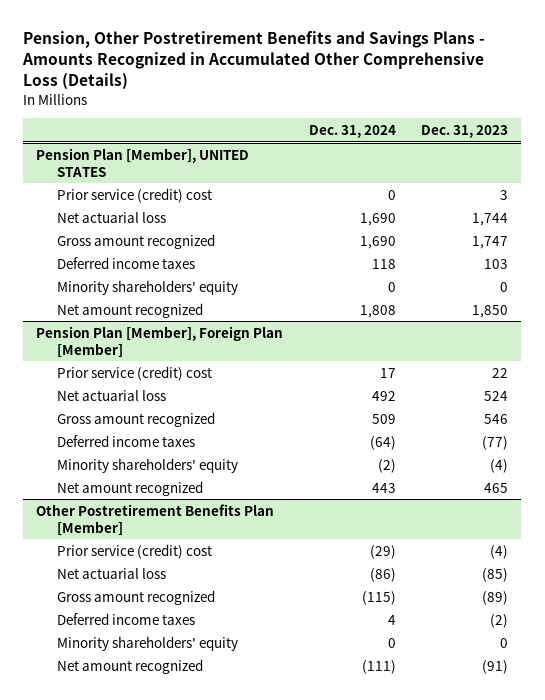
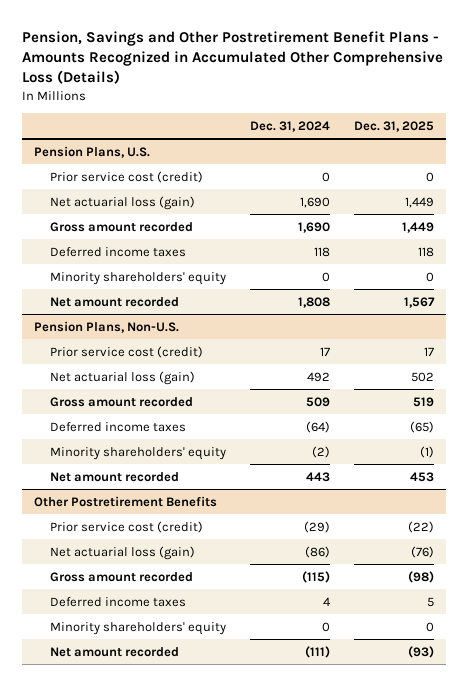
- Pension, Other Postretirement Benefits and Savings Plans - Amounts Recognized in Accumulated Other Comprehensive Loss (Details)
+ Pension, Savings and Other Postretirement Benefit Plans - Amounts Recognized in Accumulated Other Comprehensive Loss (Details)
- | Dec. 31, 2024 | Dec. 31, 2023
+ | Dec. 31, 2024 | Dec. 31, 2025
- Pension Plan [Member], UNITED STATES
- Prior service (credit) cost | 0 | 3
- Net actuarial loss | 1,690 | 1,744
- Gross amount recognized | 1,690 | 1,747
+ Pension Plans, U.S.
+ Prior service cost (credit) | 0 | 0
+ Net actuarial loss (gain) | 1,690 | 1,449
+ Gross amount recorded | 1,690 | 1,449
- Net amount recognized | 1,808 | 1,850
- Pension Plan [Member], Foreign Plan [Member]
- Prior service (credit) cost | 17 | 22
- Net actuarial loss | 492 | 524
- Gross amount recognized | 509 | 546
+ Net amount recorded | 1,808 | 1,567
+ Pension Plans, Non-U.S.
+ Prior service cost (credit) | 17 | 17
+ Net actuarial loss (gain) | 492 | 502
+ Gross amount recorded | 509 | 519
- Net amount recognized | 443 | 465
- Other Postretirement Benefits Plan [Member]
- Prior service (credit) cost | (29) | (4)
- Net actuarial loss | (86) | (85)
- Gross amount recognized | (115) | (89)
+ Net amount recorded | 443 | 453
+ Other Postretirement Benefits
+ Prior service cost (credit) | (29) | (22)
+ Net actuarial loss (gain) | (86) | (76)
+ Gross amount recorded | (115) | (98)
- Net amount recognized | (111) | (91)
+ Net amount recorded | (111) | (93)

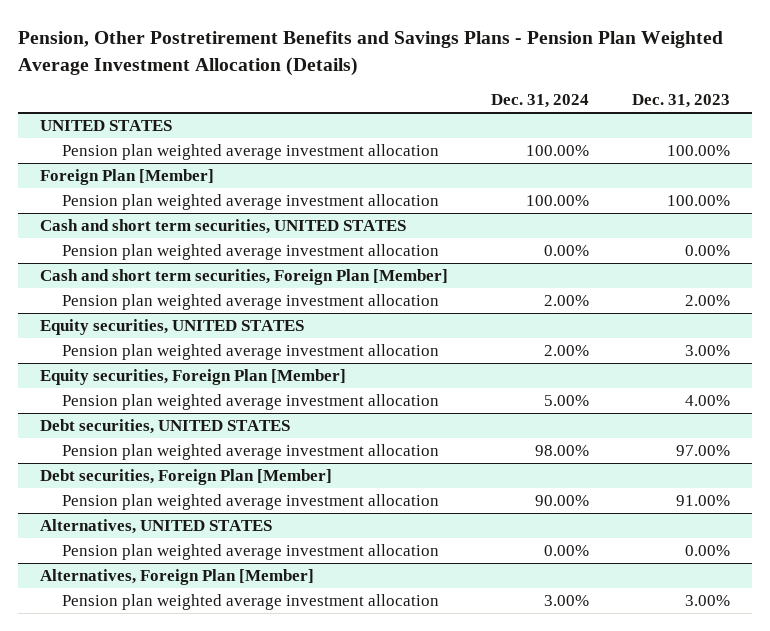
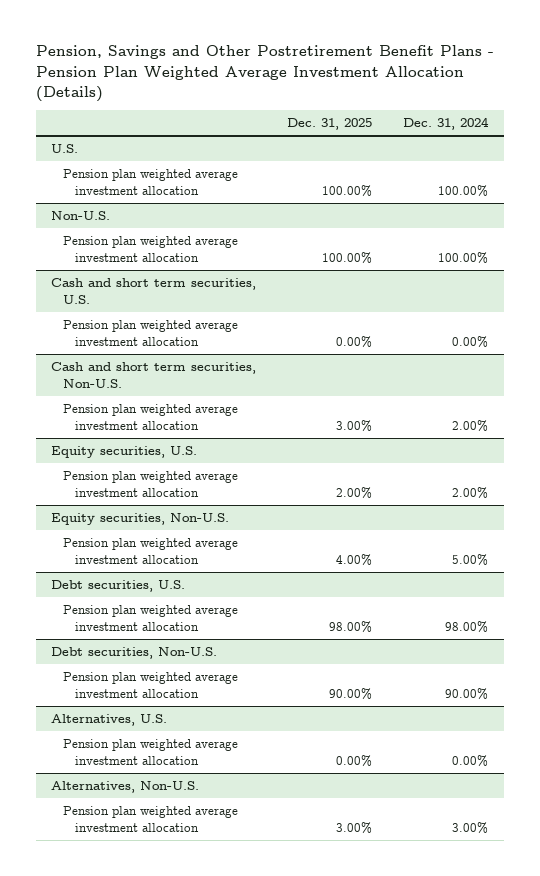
- Pension, Other Postretirement Benefits and Savings Plans - Pension Plan Weighted Average Investment Allocation (Details)
+ Pension, Savings and Other Postretirement Benefit Plans - Pension Plan Weighted Average Investment Allocation (Details)
- | Dec. 31, 2024 | Dec. 31, 2023
+ | Dec. 31, 2025 | Dec. 31, 2024
- UNITED STATES
+ U.S.
- Foreign Plan [Member]
+ Non-U.S.
- Cash and short term securities, UNITED STATES
+ Cash and short term securities, U.S.
- Cash and short term securities, Foreign Plan [Member]
+ Cash and short term securities, Non-U.S.
- Equity securities, UNITED STATES
+ Equity securities, U.S.
- Equity securities, Foreign Plan [Member]
+ Equity securities, Non-U.S.
- Debt securities, UNITED STATES
+ Debt securities, U.S.
- Debt securities, Foreign Plan [Member]
+ Debt securities, Non-U.S.
- Alternatives, UNITED STATES
+ Alternatives, U.S.
- Alternatives, Foreign Plan [Member]
+ Alternatives, Non-U.S.

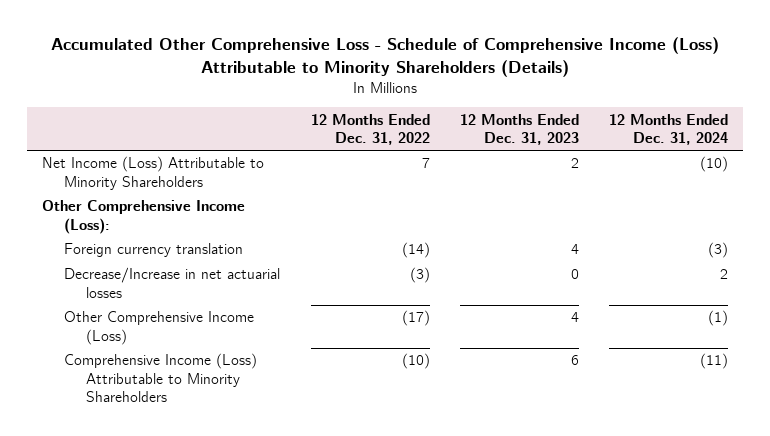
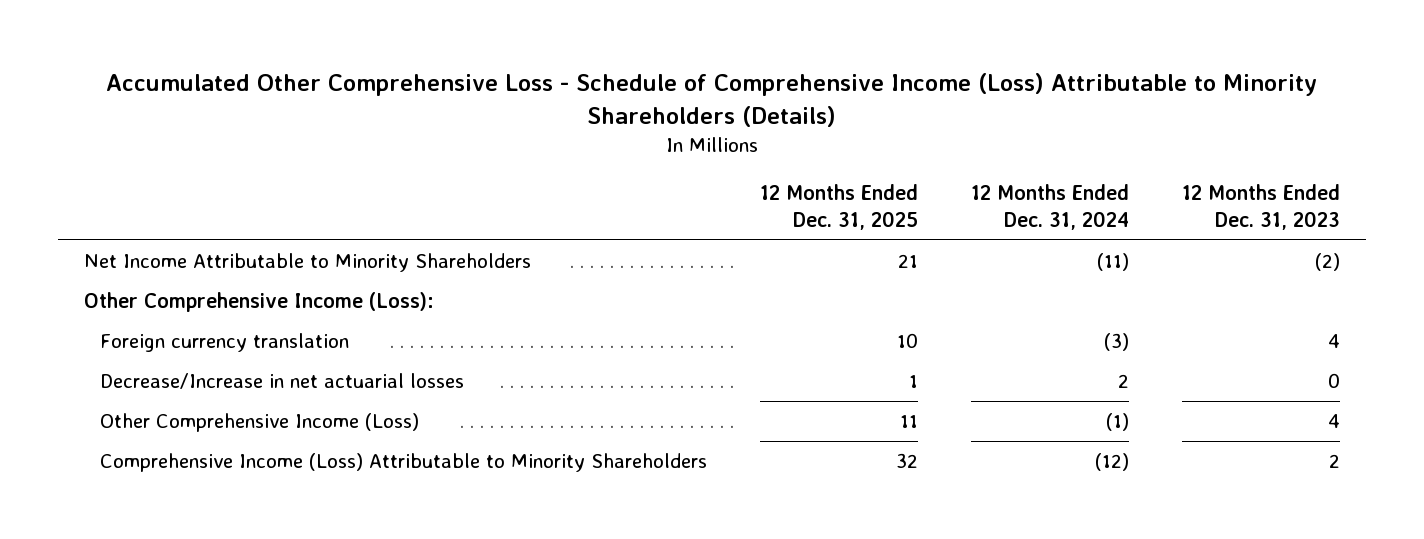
- | 12 Months Ended Dec. 31, 2022 | 12 Months Ended Dec. 31, 2023 | 12 Months Ended Dec. 31, 2024
+ | 12 Months Ended Dec. 31, 2025 | 12 Months Ended Dec. 31, 2024 | 12 Months Ended Dec. 31, 2023
- Net Income (Loss) Attributable to Minority Shareholders | 7 | 2 | (10)
+ Net Income Attributable to Minority Shareholders | 21 | (11) | (2)
- Comprehensive Income (Loss) Attributable to Minority Shareholders | (10) | 6 | (11)
+ Comprehensive Income (Loss) Attributable to Minority Shareholders | 32 | (12) | 2

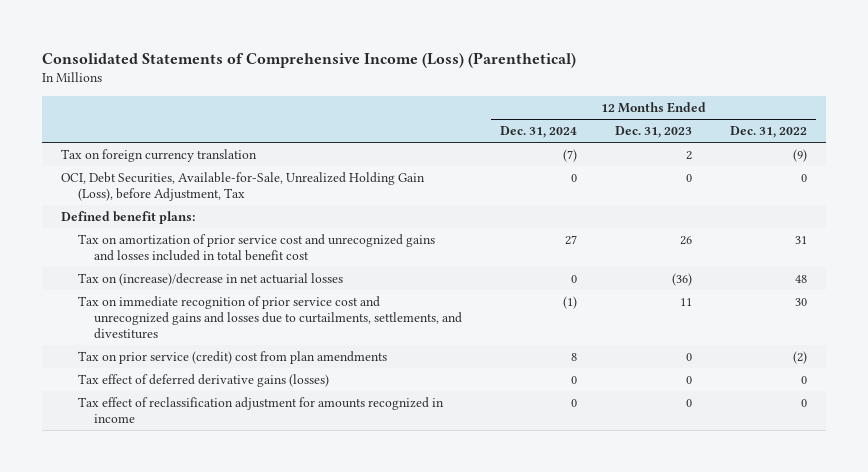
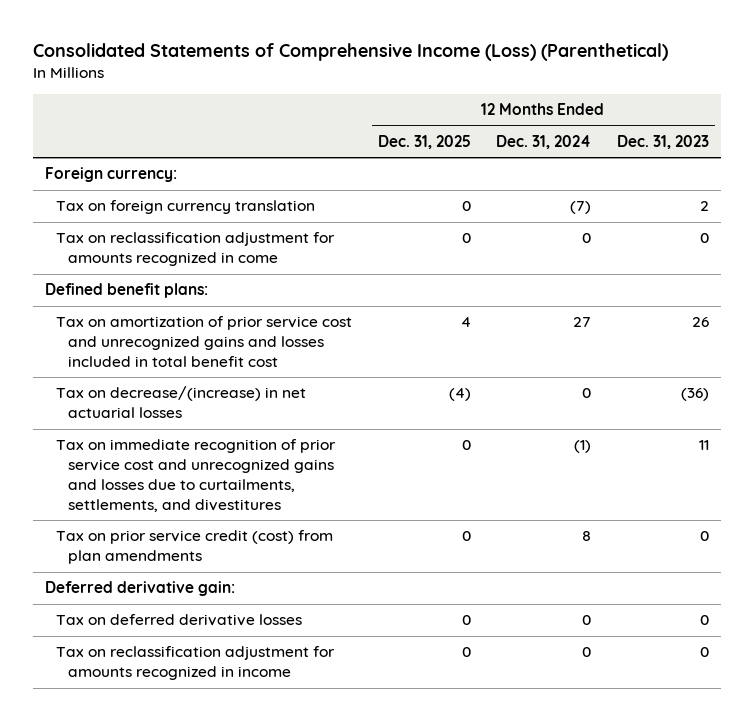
- | 12 Months Ended Dec. 31, 2024 | 12 Months Ended Dec. 31, 2023 | 12 Months Ended Dec. 31, 2022
+ | 12 Months Ended Dec. 31, 2025 | 12 Months Ended Dec. 31, 2024 | 12 Months Ended Dec. 31, 2023
+ Foreign currency:
- OCI, Debt Securities, Available-for-Sale, Unrealized Holding Gain (Loss), before Adjustment, Tax | 0 | 0 | 0
+ Tax on reclassification adjustment for amounts recognized in come | 0 | 0 | 0
- Tax on (increase)/decrease in net actuarial losses | 0 | (36) | 48
+ Tax on decrease/(increase) in net actuarial losses | (4) | 0 | (36)
- Tax on prior service (credit) cost from plan amendments | 8 | 0 | (2)
- Tax effect of deferred derivative gains (losses) | 0 | 0 | 0
- Tax effect of reclassification adjustment for amounts recognized in income | 0 | 0 | 0
+ Tax on prior service credit (cost) from plan amendments | 0 | 8 | 0
+ Deferred derivative gain:
+ Tax on deferred derivative losses | 0 | 0 | 0
+ Tax on reclassification adjustment for amounts recognized in income | 0 | 0 | 0

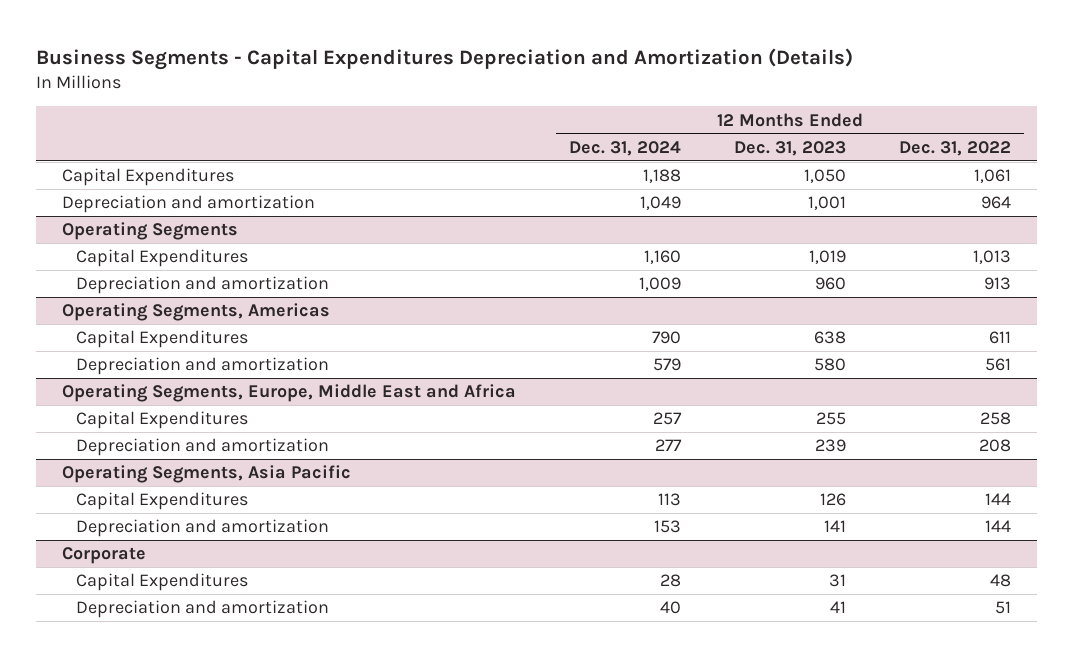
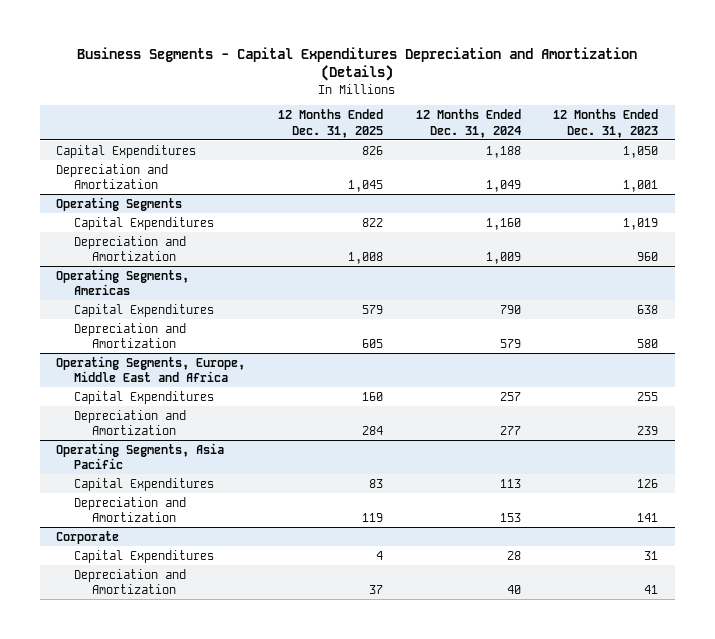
- | 12 Months Ended Dec. 31, 2024 | 12 Months Ended Dec. 31, 2023 | 12 Months Ended Dec. 31, 2022
+ | 12 Months Ended Dec. 31, 2025 | 12 Months Ended Dec. 31, 2024 | 12 Months Ended Dec. 31, 2023
- Depreciation and amortization | 1,049 | 1,001 | 964
+ Depreciation and Amortization | 1,045 | 1,049 | 1,001
@ Operating Segments
- Depreciation and amortization | 1,009 | 960 | 913
+ Depreciation and Amortization | 1,008 | 1,009 | 960
@ Operating Segments, Americas
- Depreciation and amortization | 579 | 580 | 561
+ Depreciation and Amortization | 605 | 579 | 580
@ Operating Segments, Europe, Middle East and Africa
- Depreciation and amortization | 277 | 239 | 208
+ Depreciation and Amortization | 284 | 277 | 239
@ Operating Segments, Asia Pacific
- Depreciation and amortization | 153 | 141 | 144
+ Depreciation and Amortization | 119 | 153 | 141
@ Corporate
- Depreciation and amortization | 40 | 41 | 51
+ Depreciation and Amortization | 37 | 40 | 41

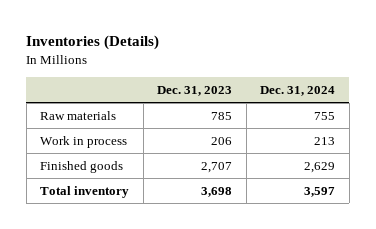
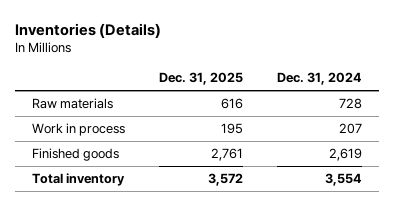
- | Dec. 31, 2023 | Dec. 31, 2024
+ | Dec. 31, 2025 | Dec. 31, 2024
- Raw materials | 785 | 755
- Work in process | 206 | 213
- Finished goods | 2,707 | 2,629
- Total inventory | 3,698 | 3,597
+ Raw materials | 616 | 728
+ Work in process | 195 | 207
+ Finished goods | 2,761 | 2,619
+ Total inventory | 3,572 | 3,554

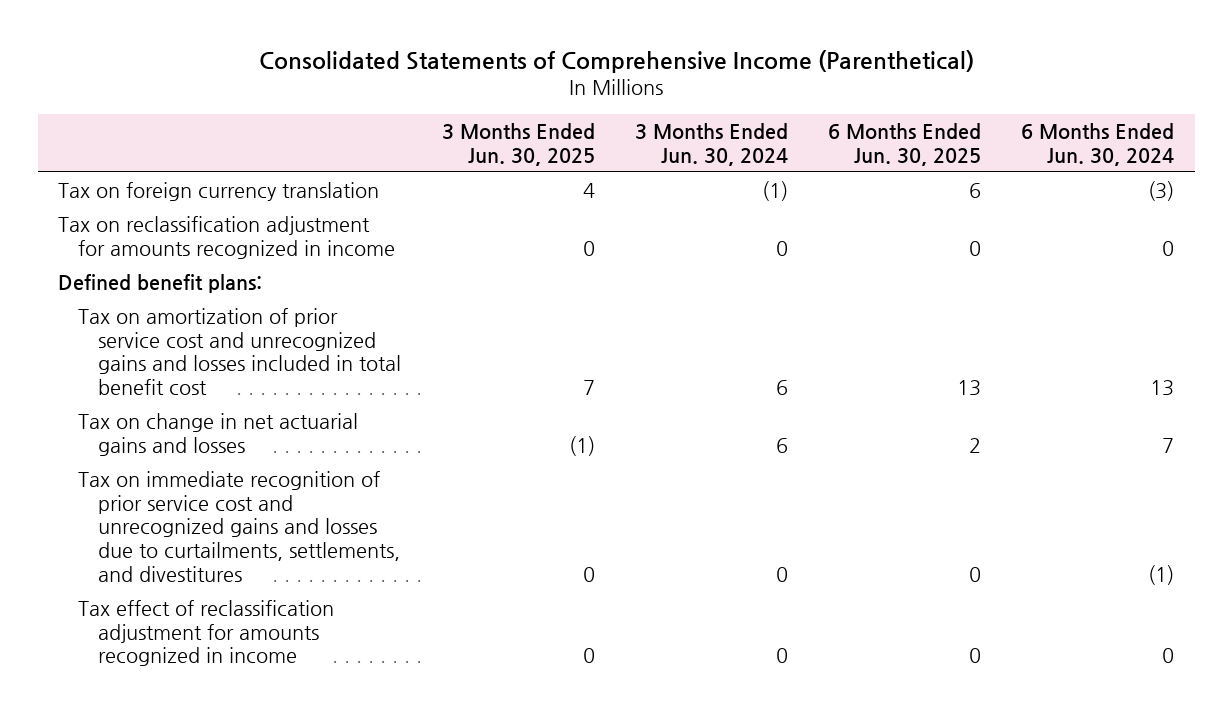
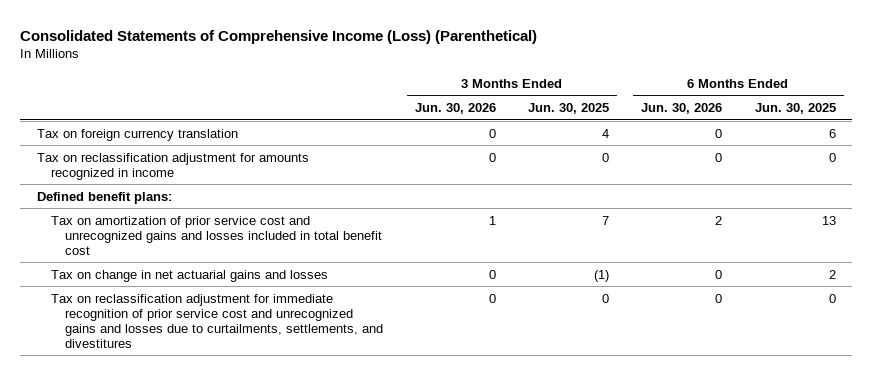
- Consolidated Statements of Comprehensive Income (Parenthetical)
+ Consolidated Statements of Comprehensive Income (Loss) (Parenthetical)
- | 3 Months Ended Jun. 30, 2025 | 3 Months Ended Jun. 30, 2024 | 6 Months Ended Jun. 30, 2025 | 6 Months Ended Jun. 30, 2024
+ | 3 Months Ended Jun. 30, 2026 | 3 Months Ended Jun. 30, 2025 | 6 Months Ended Jun. 30, 2026 | 6 Months Ended Jun. 30, 2025
- Tax on immediate recognition of prior service cost and unrecognized gains and losses due to curtailments, settlements, and divestitures | 0 | 0 | 0 | (1)
- Tax effect of reclassification adjustment for amounts recognized in income | 0 | 0 | 0 | 0
+ Tax on reclassification adjustment for immediate recognition of prior service cost and unrecognized gains and losses due to curtailments, settlements, and divestitures | 0 | 0 | 0 | 0

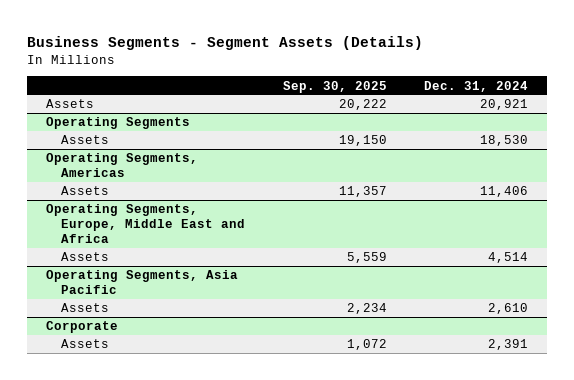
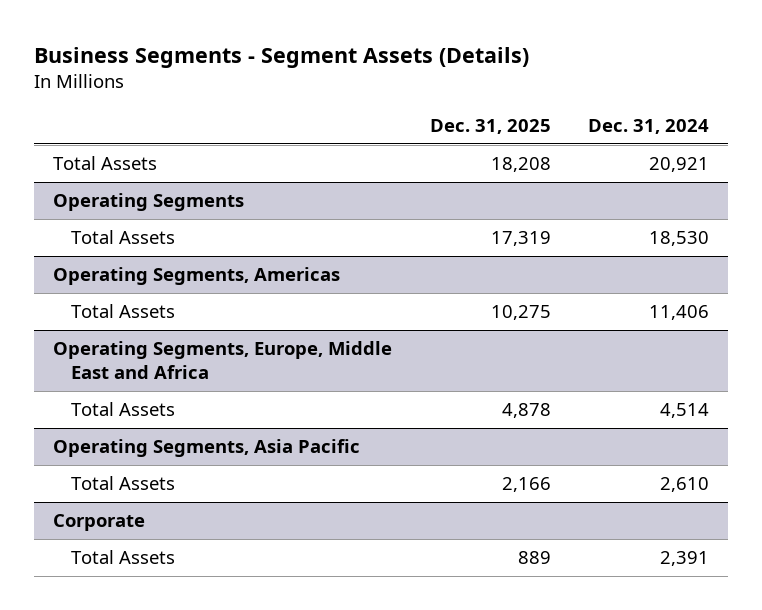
- | Sep. 30, 2025 | Dec. 31, 2024
+ | Dec. 31, 2025 | Dec. 31, 2024
- Assets | 20,222 | 20,921
+ Total Assets | 18,208 | 20,921
@ Operating Segments
- Assets | 19,150 | 18,530
+ Total Assets | 17,319 | 18,530
@ Operating Segments, Americas
- Assets | 11,357 | 11,406
+ Total Assets | 10,275 | 11,406
@ Operating Segments, Europe, Middle East and Africa
- Assets | 5,559 | 4,514
+ Total Assets | 4,878 | 4,514
@ Operating Segments, Asia Pacific
- Assets | 2,234 | 2,610
+ Total Assets | 2,166 | 2,610
@ Corporate
- Assets | 1,072 | 2,391
+ Total Assets | 889 | 2,391

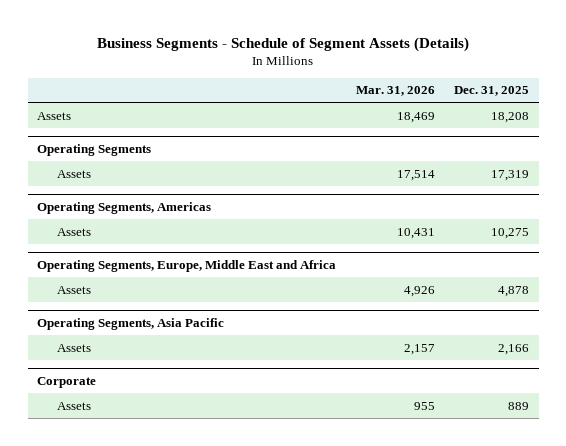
- Business Segments - Segment Assets (Details)
+ Business Segments - Schedule of Segment Assets (Details)
- | Dec. 31, 2025 | Dec. 31, 2024
+ | Mar. 31, 2026 | Dec. 31, 2025
- Total Assets | 18,208 | 20,921
+ Assets | 18,469 | 18,208
@ Operating Segments
- Total Assets | 17,319 | 18,530
+ Assets | 17,514 | 17,319
@ Operating Segments, Americas
- Total Assets | 10,275 | 11,406
+ Assets | 10,431 | 10,275
@ Operating Segments, Europe, Middle East and Africa
- Total Assets | 4,878 | 4,514
+ Assets | 4,926 | 4,878
@ Operating Segments, Asia Pacific
- Total Assets | 2,166 | 2,610
+ Assets | 2,157 | 2,166
@ Corporate
- Total Assets | 889 | 2,391
+ Assets | 955 | 889

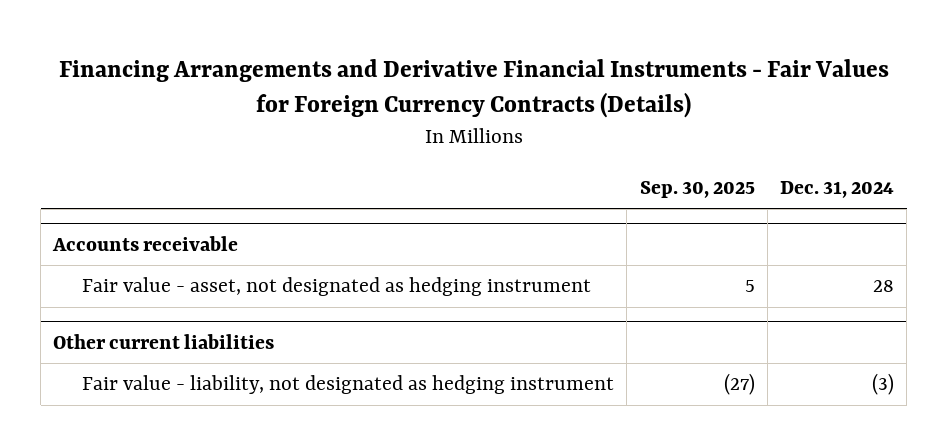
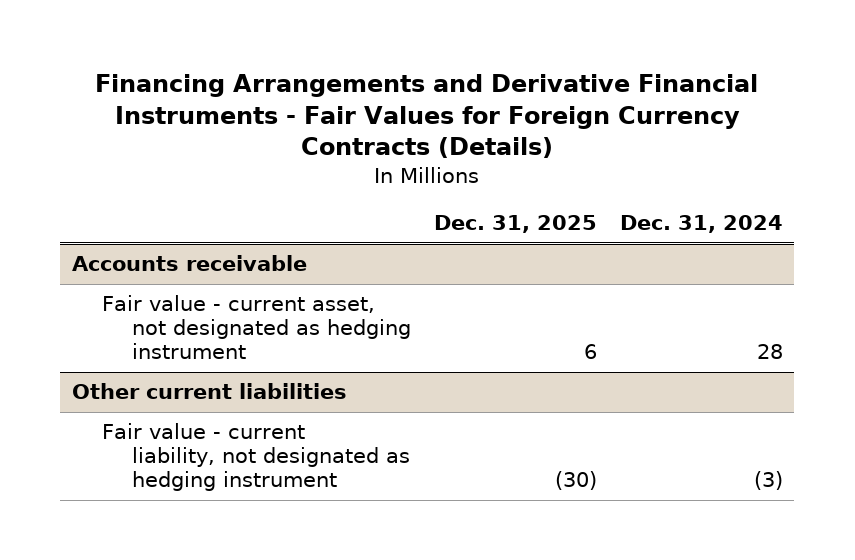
- | Sep. 30, 2025 | Dec. 31, 2024
+ | Dec. 31, 2025 | Dec. 31, 2024
@ Accounts receivable
- Fair value - asset, not designated as hedging instrument | 5 | 28
+ Fair value - current asset, not designated as hedging instrument | 6 | 28
@ Other current liabilities
- Fair value - liability, not designated as hedging instrument | (27) | (3)
+ Fair value - current liability, not designated as hedging instrument | (30) | (3)

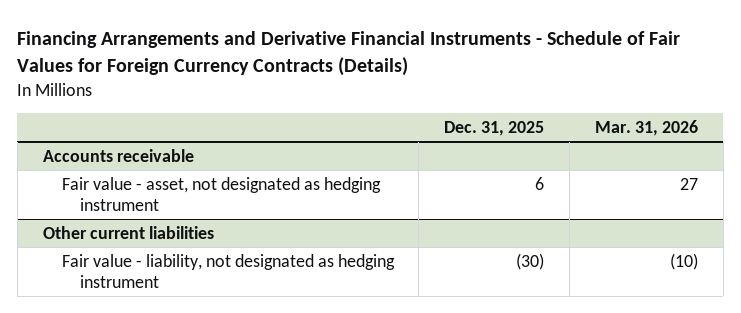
- Financing Arrangements and Derivative Financial Instruments - Fair Values for Foreign Currency Contracts (Details)
+ Financing Arrangements and Derivative Financial Instruments - Schedule of Fair Values for Foreign Currency Contracts (Details)
- | Dec. 31, 2025 | Dec. 31, 2024
+ | Dec. 31, 2025 | Mar. 31, 2026
@ Accounts receivable
- Fair value - current asset, not designated as hedging instrument | 6 | 28
+ Fair value - asset, not designated as hedging instrument | 6 | 27
@ Other current liabilities
- Fair value - current liability, not designated as hedging instrument | (30) | (3)
+ Fair value - liability, not designated as hedging instrument | (30) | (10)

